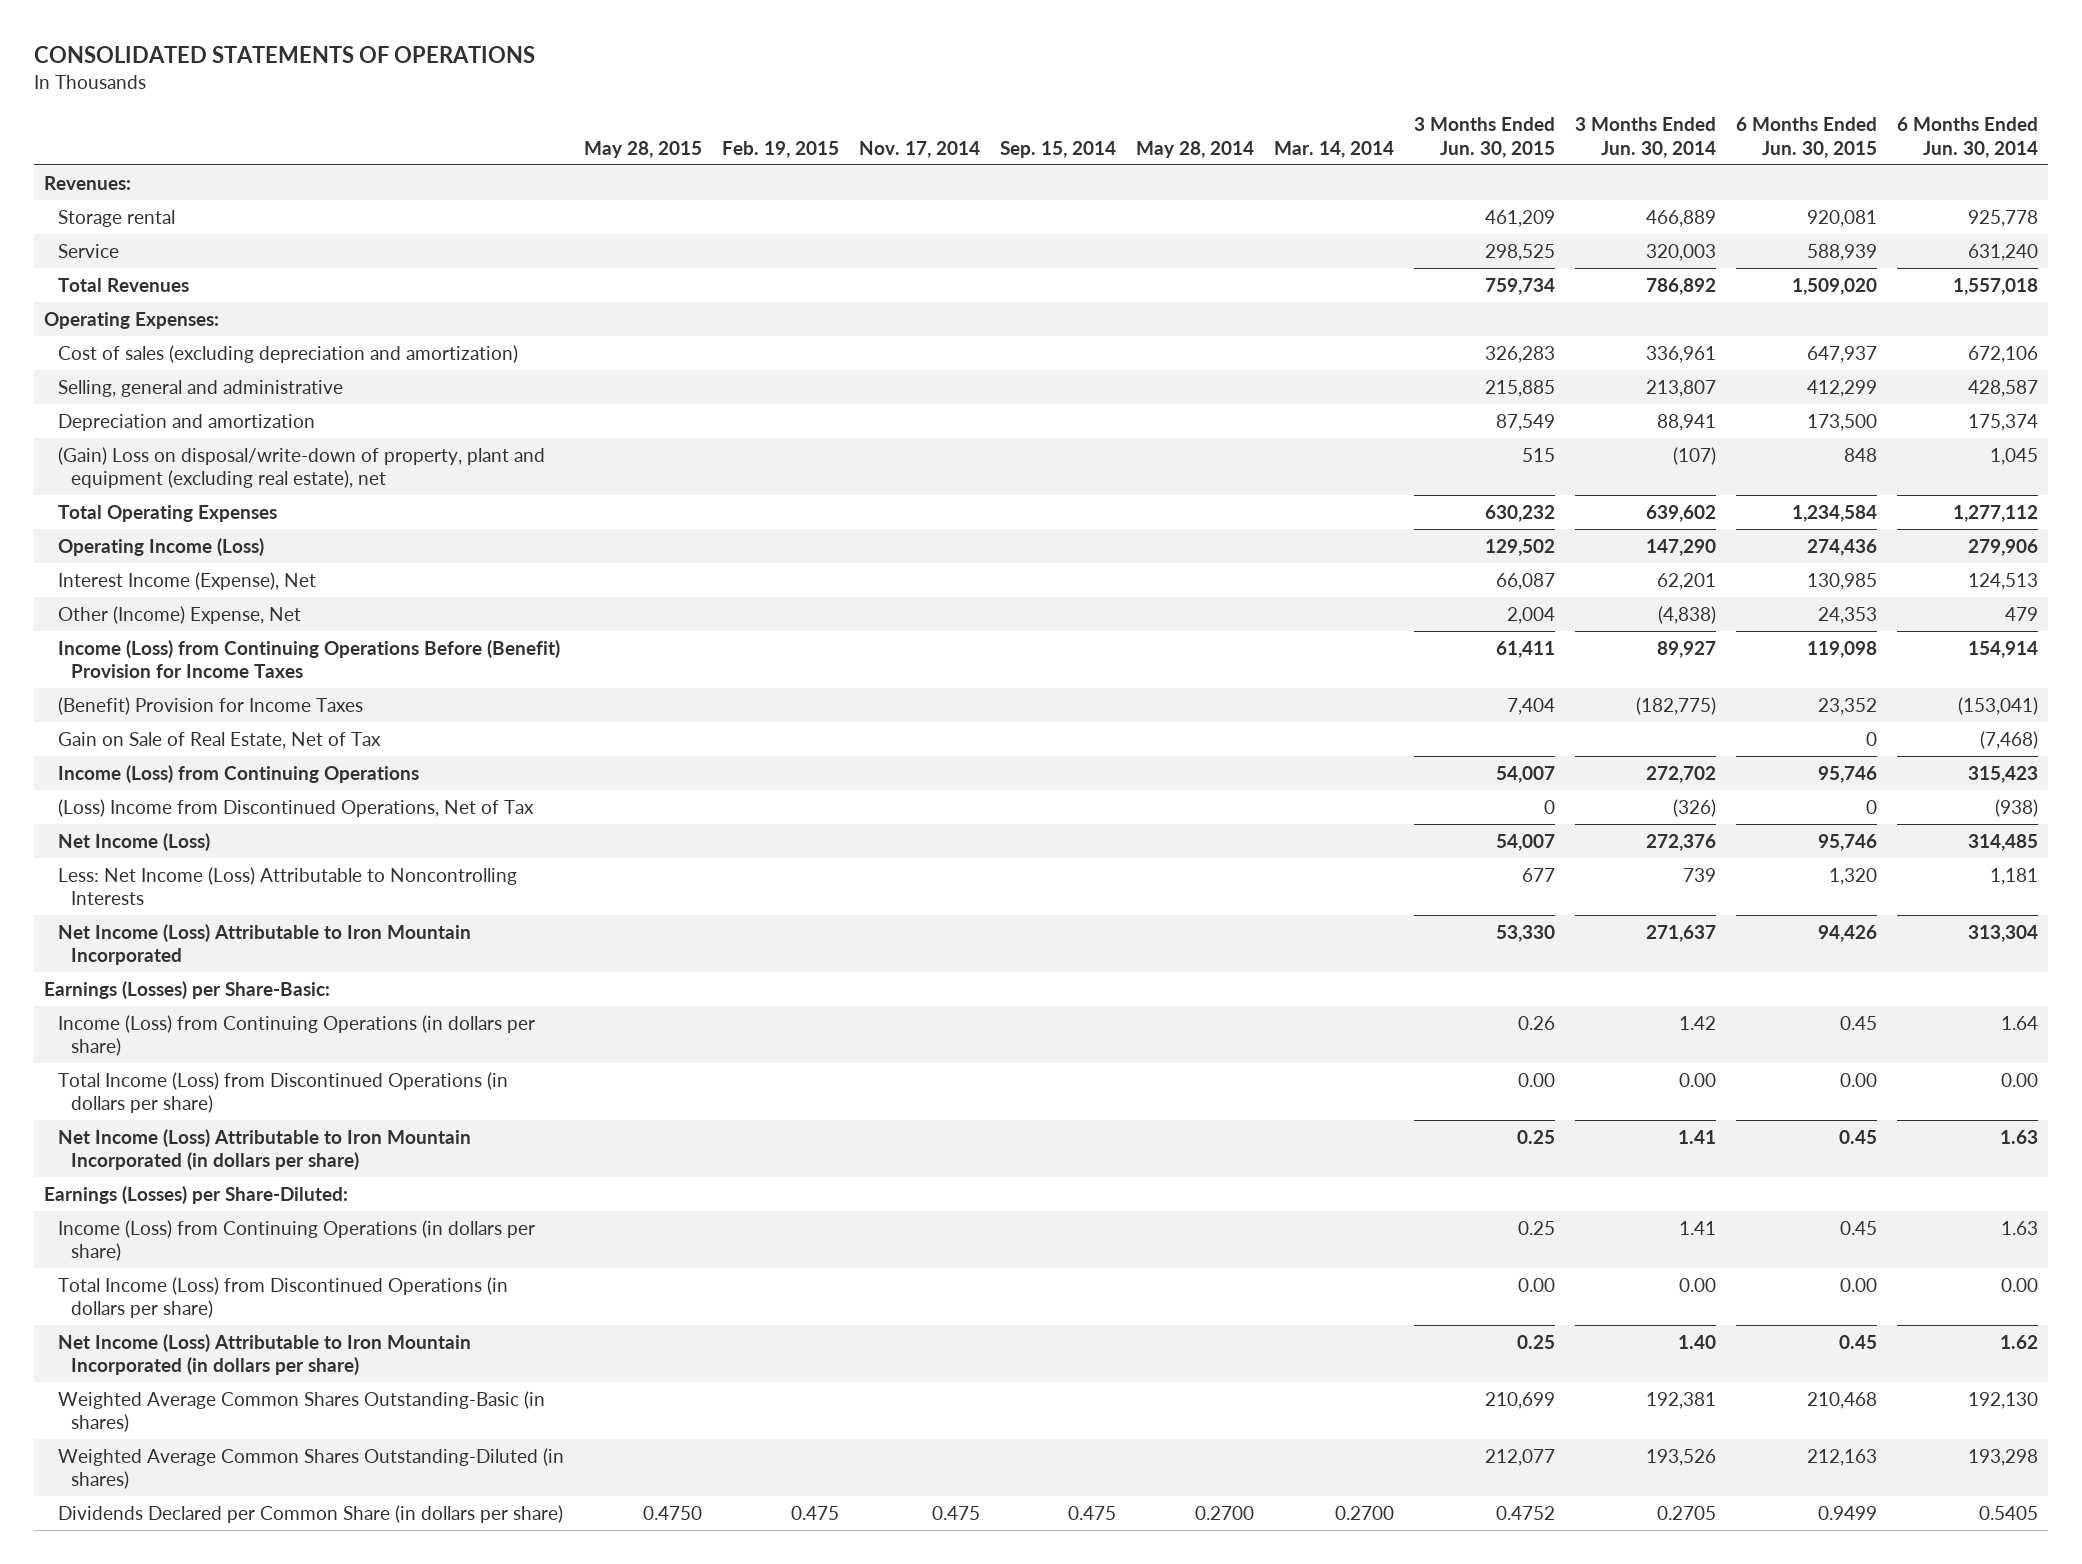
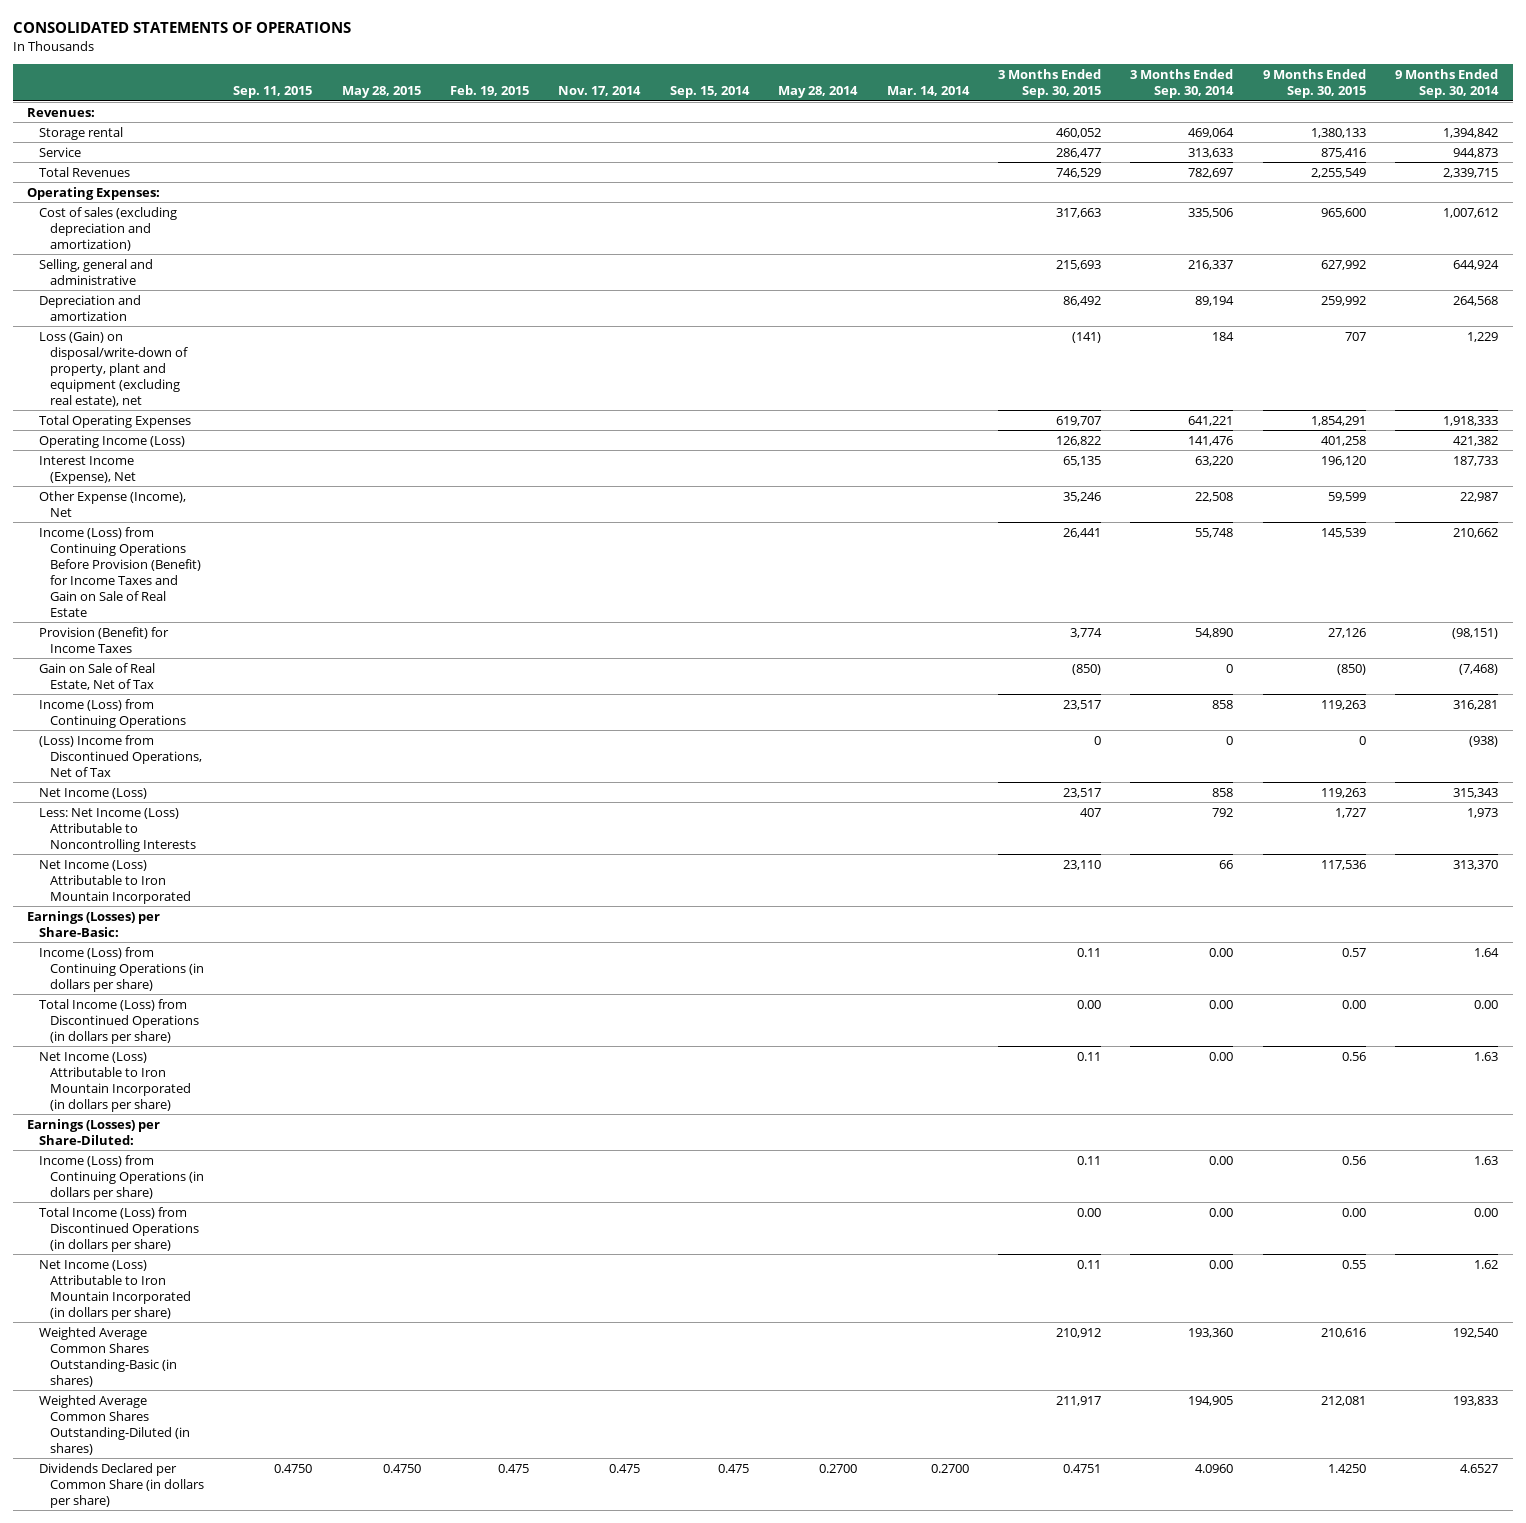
- | May 28, 2015 | Feb. 19, 2015 | Nov. 17, 2014 | Sep. 15, 2014 | May 28, 2014 | Mar. 14, 2014 | 3 Months Ended Jun. 30, 2015 | 3 Months Ended Jun. 30, 2014 | 6 Months Ended Jun. 30, 2015 | 6 Months Ended Jun. 30, 2014
+ | Sep. 11, 2015 | May 28, 2015 | Feb. 19, 2015 | Nov. 17, 2014 | Sep. 15, 2014 | May 28, 2014 | Mar. 14, 2014 | 3 Months Ended Sep. 30, 2015 | 3 Months Ended Sep. 30, 2014 | 9 Months Ended Sep. 30, 2015 | 9 Months Ended Sep. 30, 2014
- (Gain) Loss on disposal/write-down of property, plant and equipment (excluding real estate), net | | | | | | | 515 | (107) | 848 | 1,045
+ Loss (Gain) on disposal/write-down of property, plant and equipment (excluding real estate), net | | | | | | | | (141) | 184 | 707 | 1,229
- Other (Income) Expense, Net | | | | | | | 2,004 | (4,838) | 24,353 | 479
- Income (Loss) from Continuing Operations Before (Benefit) Provision for Income Taxes | | | | | | | 61,411 | 89,927 | 119,098 | 154,914
- (Benefit) Provision for Income Taxes | | | | | | | 7,404 | (182,775) | 23,352 | (153,041)
+ Other Expense (Income), Net | | | | | | | | 35,246 | 22,508 | 59,599 | 22,987
+ Income (Loss) from Continuing Operations Before Provision (Benefit) for Income Taxes and Gain on Sale of Real Estate | | | | | | | | 26,441 | 55,748 | 145,539 | 210,662
+ Provision (Benefit) for Income Taxes | | | | | | | | 3,774 | 54,890 | 27,126 | (98,151)

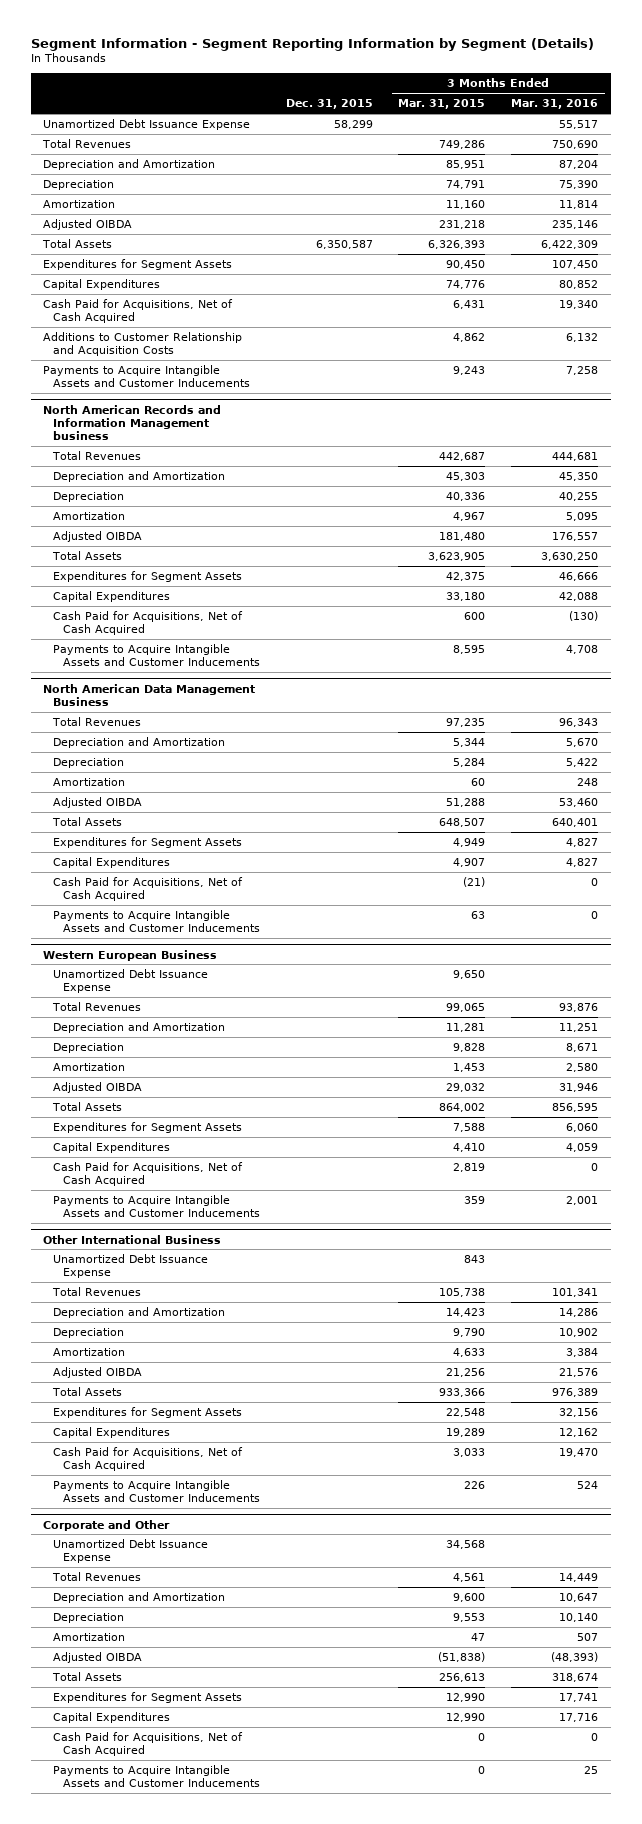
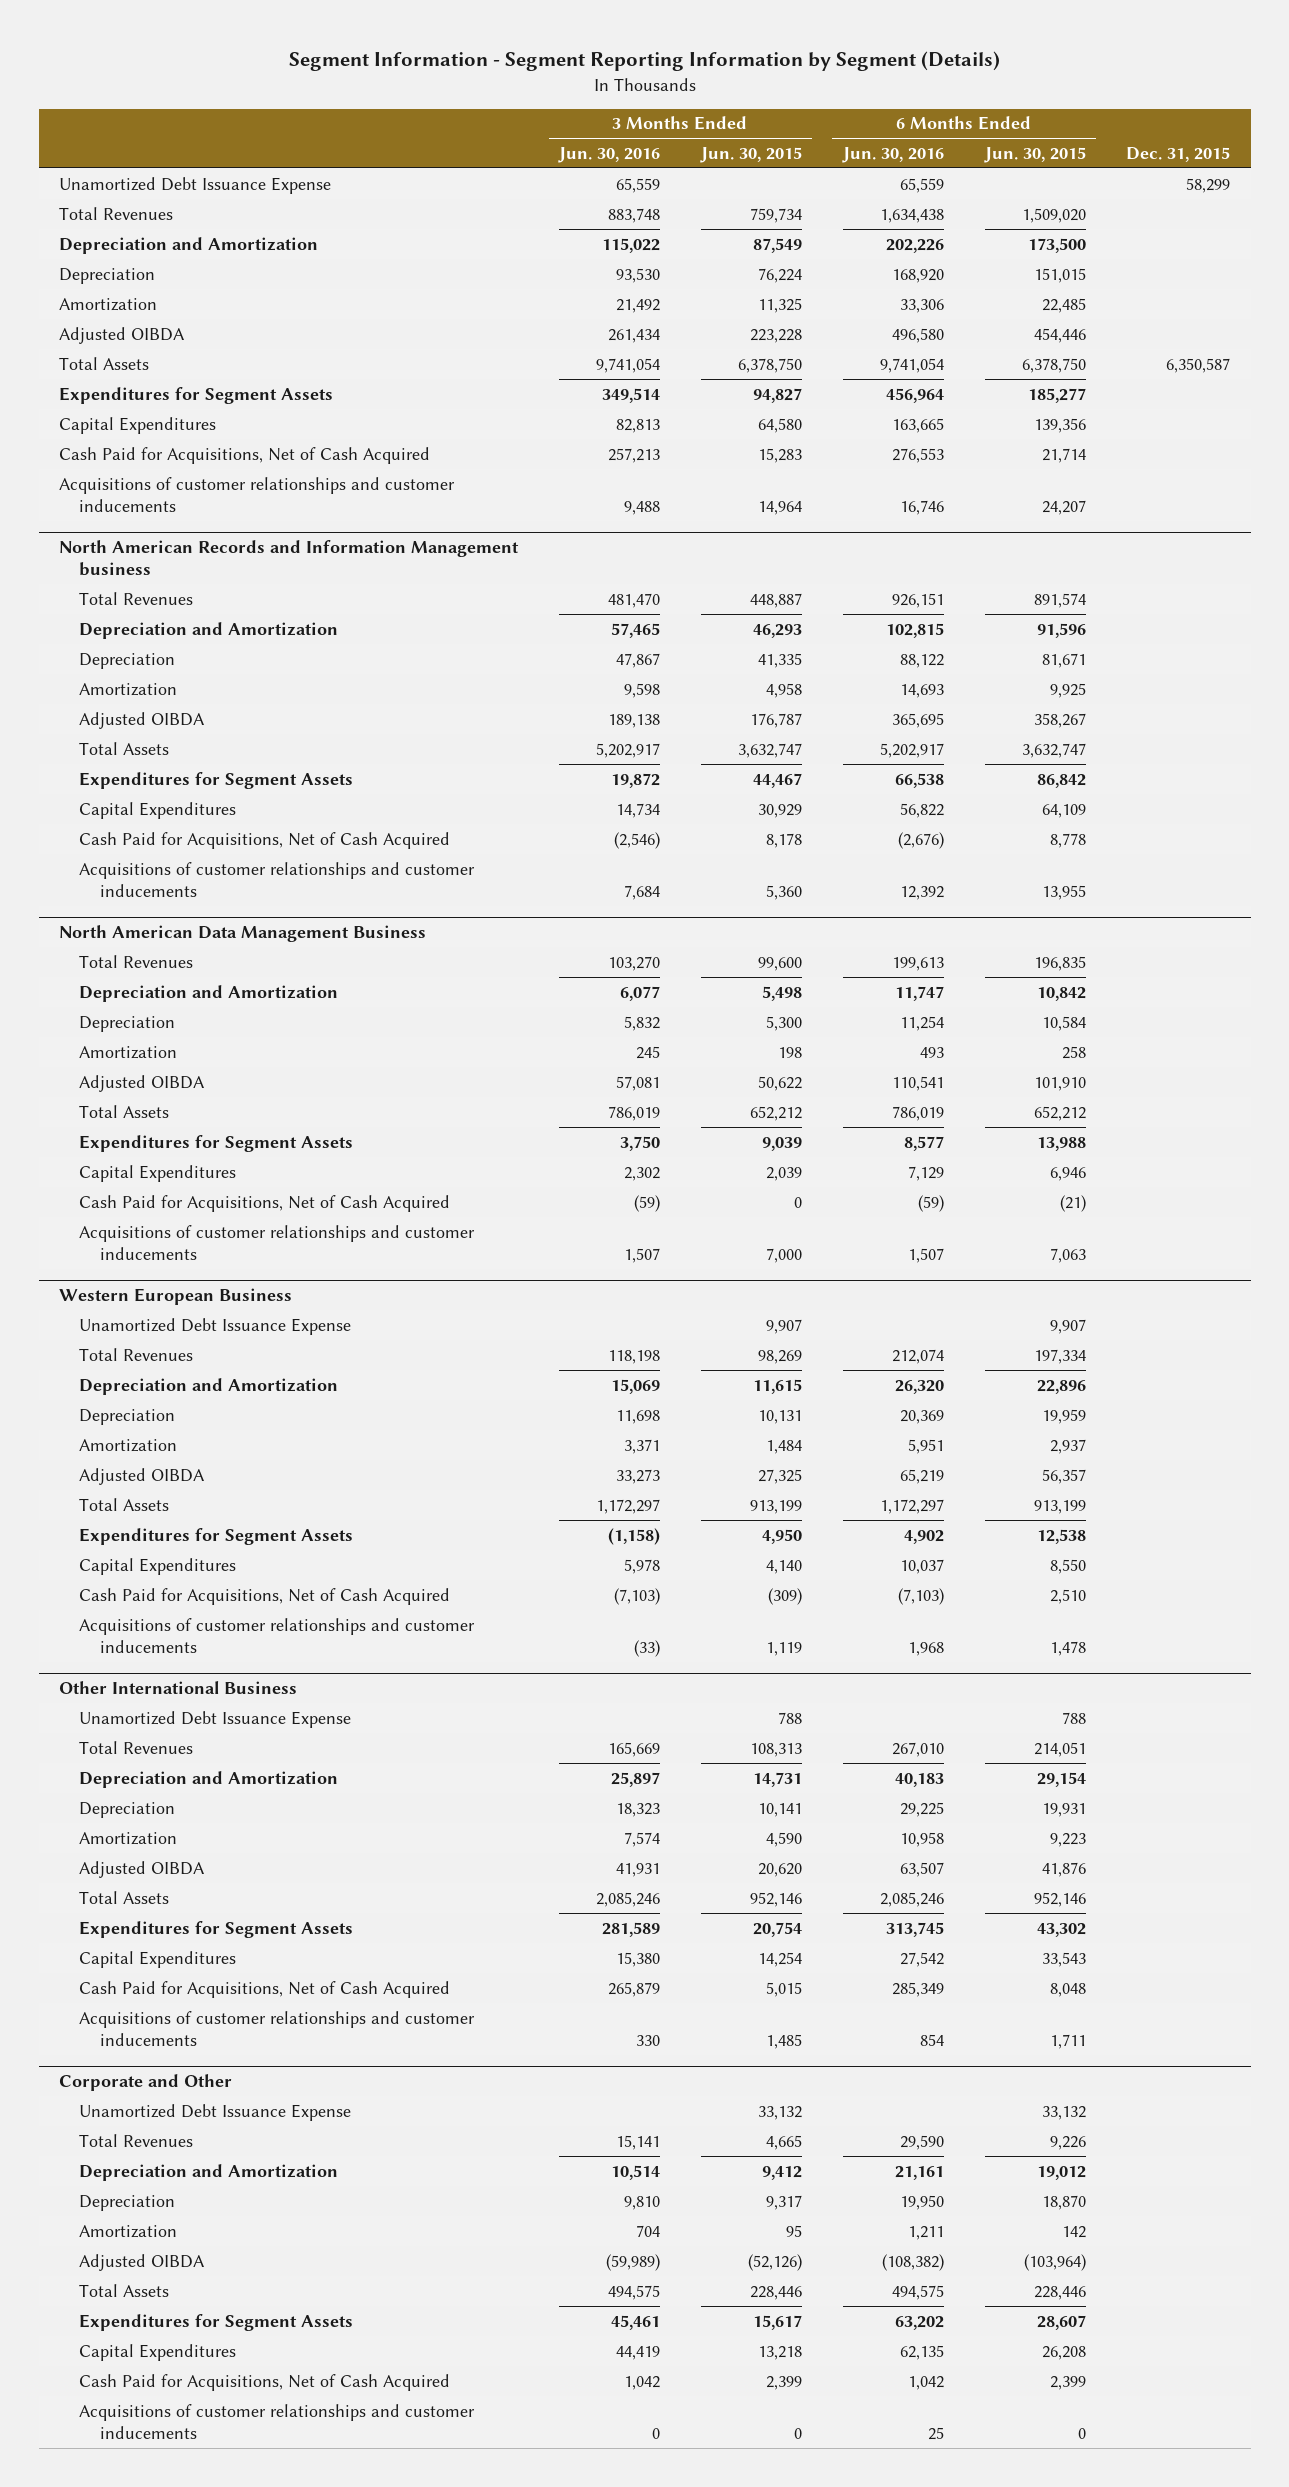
- | Dec. 31, 2015 | 3 Months Ended Mar. 31, 2015 | 3 Months Ended Mar. 31, 2016
+ | 3 Months Ended Jun. 30, 2016 | 3 Months Ended Jun. 30, 2015 | 6 Months Ended Jun. 30, 2016 | 6 Months Ended Jun. 30, 2015 | Dec. 31, 2015
- Additions to Customer Relationship and Acquisition Costs | | 4,862 | 6,132
- Payments to Acquire Intangible Assets and Customer Inducements | | 9,243 | 7,258
+ Acquisitions of customer relationships and customer inducements | 9,488 | 14,964 | 16,746 | 24,207 |
@ North American Records and Information Management business
- Payments to Acquire Intangible Assets and Customer Inducements | | 8,595 | 4,708
+ Acquisitions of customer relationships and customer inducements | 7,684 | 5,360 | 12,392 | 13,955 |
@ North American Data Management Business
- Payments to Acquire Intangible Assets and Customer Inducements | | 63 | 0
+ Acquisitions of customer relationships and customer inducements | 1,507 | 7,000 | 1,507 | 7,063 |
@ Western European Business
- Payments to Acquire Intangible Assets and Customer Inducements | | 359 | 2,001
+ Acquisitions of customer relationships and customer inducements | (33) | 1,119 | 1,968 | 1,478 |
@ Other International Business
- Payments to Acquire Intangible Assets and Customer Inducements | | 226 | 524
+ Acquisitions of customer relationships and customer inducements | 330 | 1,485 | 854 | 1,711 |
@ Corporate and Other
- Payments to Acquire Intangible Assets and Customer Inducements | | 0 | 25
+ Acquisitions of customer relationships and customer inducements | 0 | 0 | 25 | 0 |

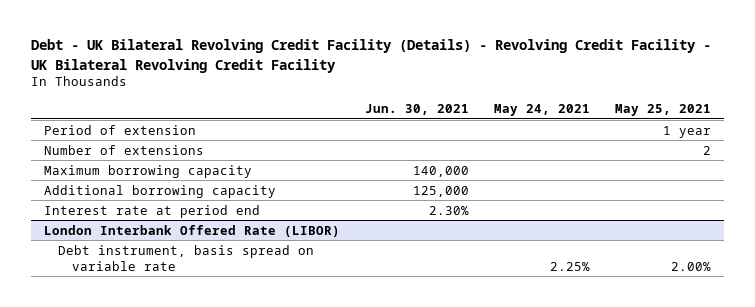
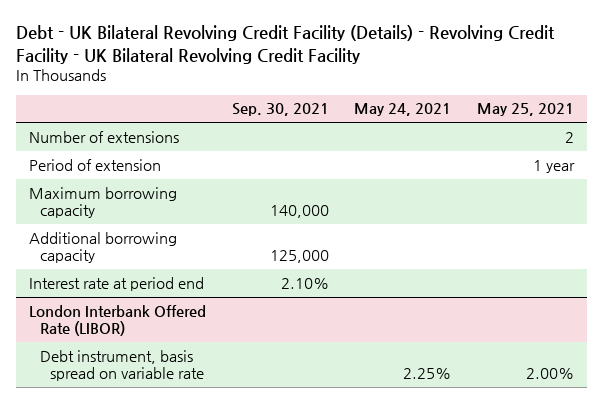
- | Jun. 30, 2021 | May 24, 2021 | May 25, 2021
+ | Sep. 30, 2021 | May 24, 2021 | May 25, 2021
moved down: Period of extension | | | 1 year

